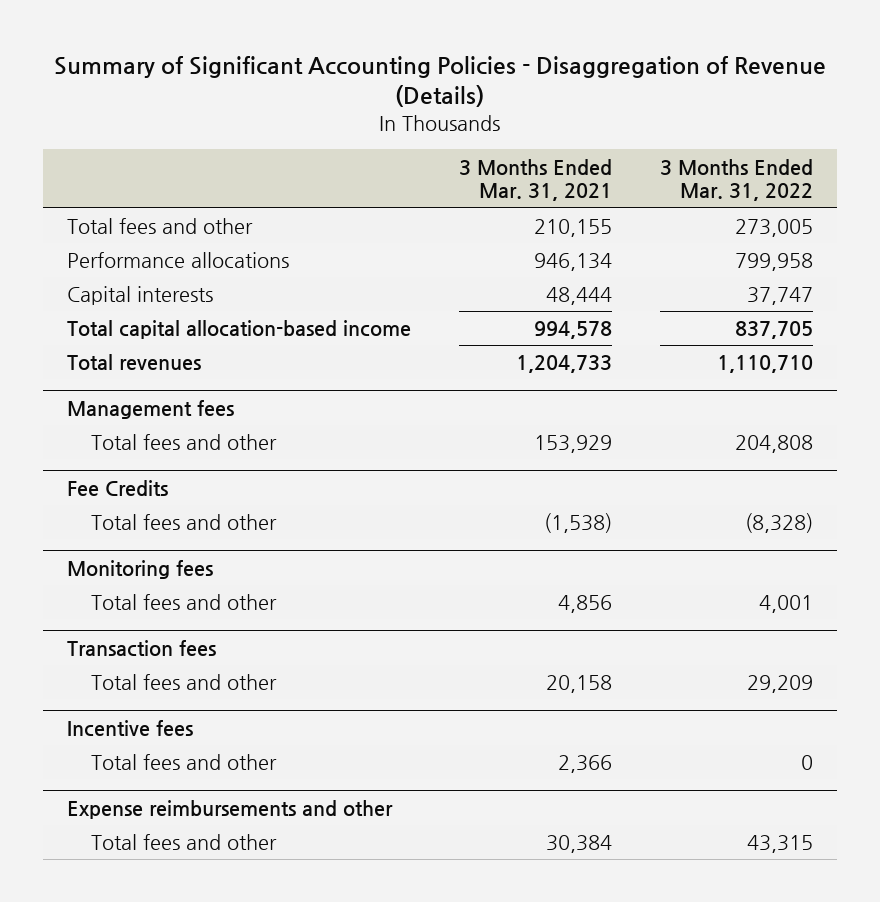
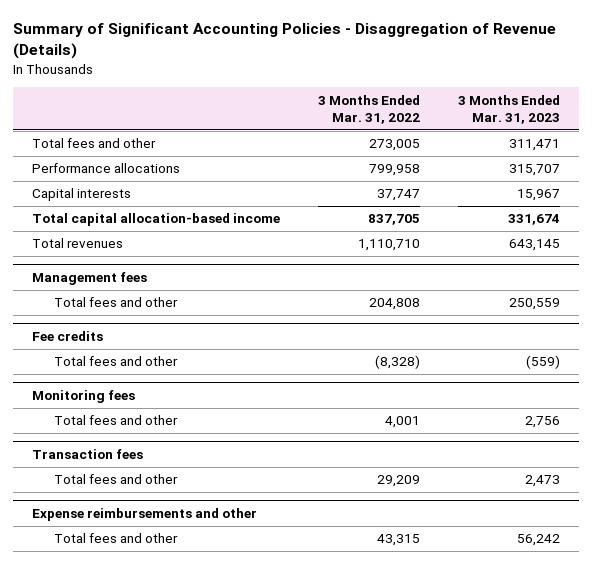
- | 3 Months Ended Mar. 31, 2021 | 3 Months Ended Mar. 31, 2022
+ | 3 Months Ended Mar. 31, 2022 | 3 Months Ended Mar. 31, 2023
- Fee Credits
+ Fee credits
- Incentive fees
- Total fees and other | 2,366 | 0

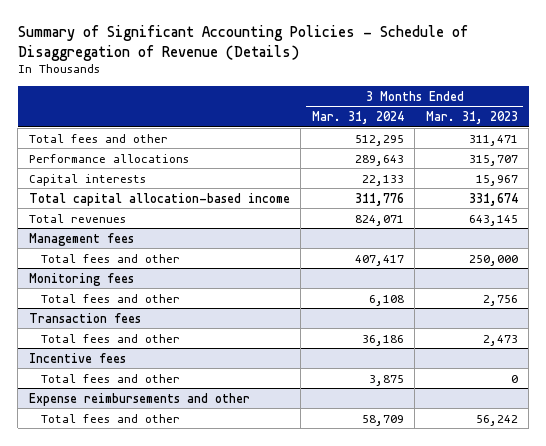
- Summary of Significant Accounting Policies - Disaggregation of Revenue (Details)
+ Summary of Significant Accounting Policies - Schedule of Disaggregation of Revenue (Details)
- | 3 Months Ended Mar. 31, 2022 | 3 Months Ended Mar. 31, 2023
+ | 3 Months Ended Mar. 31, 2024 | 3 Months Ended Mar. 31, 2023
@ Management fees
- Total fees and other | 204,808 | 250,559
- Fee credits
- Total fees and other | (8,328) | (559)
@ Management fees
+ Total fees and other | 407,417 | 250,000
+ Incentive fees
+ Total fees and other | 3,875 | 0

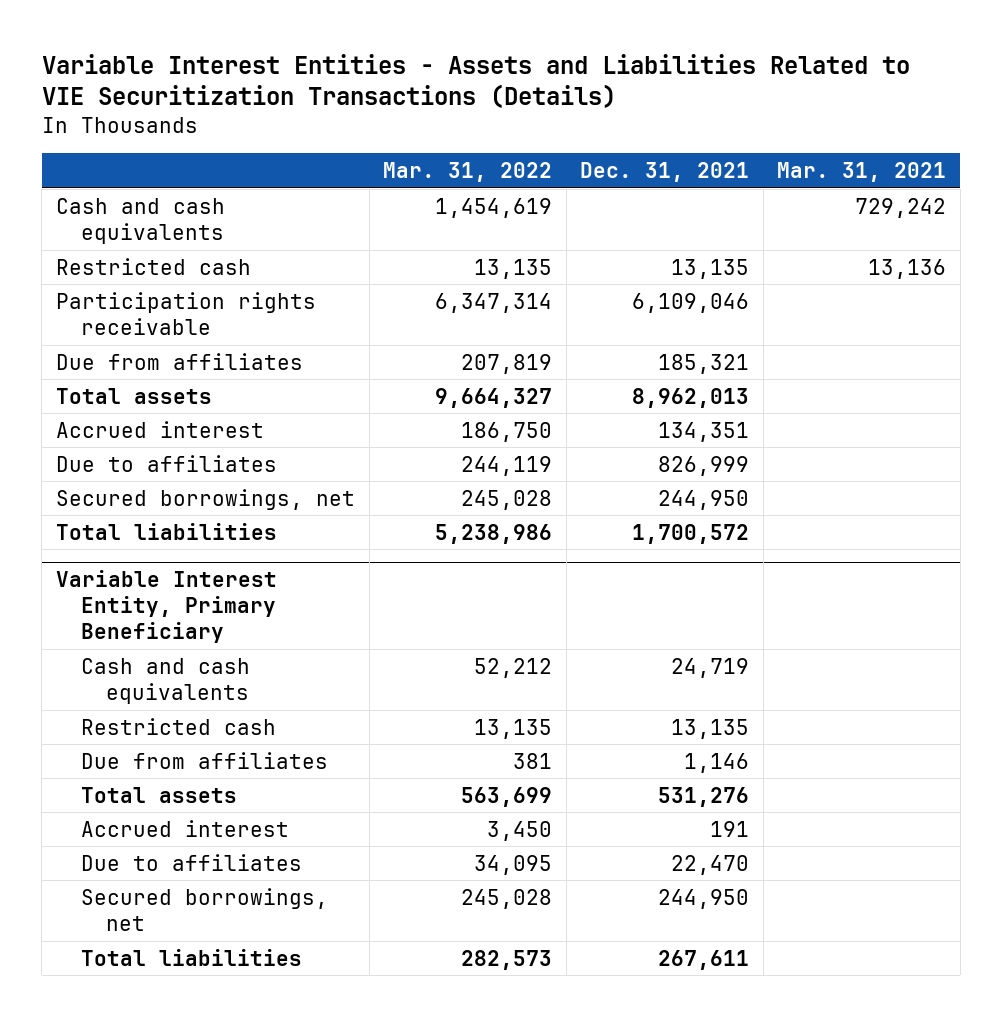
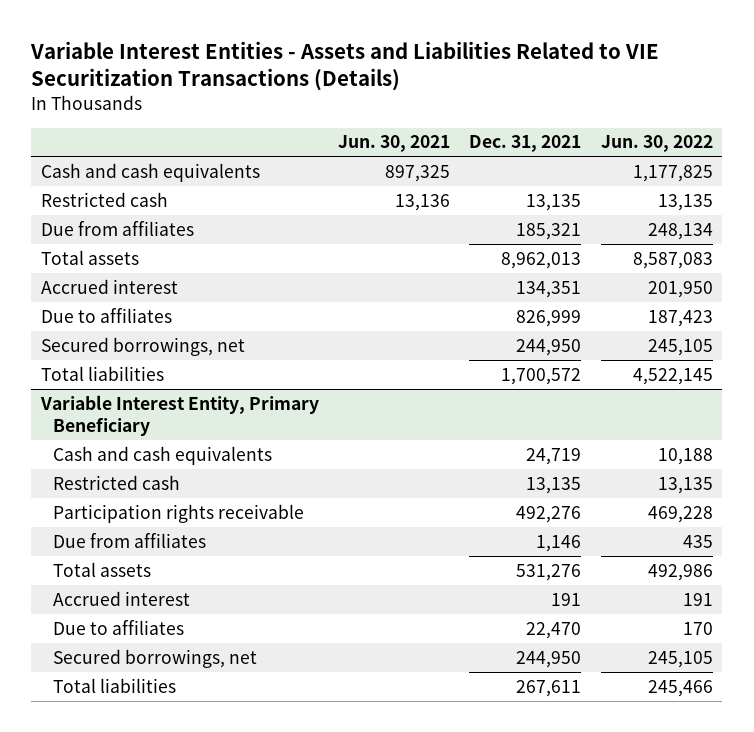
- | Mar. 31, 2022 | Dec. 31, 2021 | Mar. 31, 2021
+ | Jun. 30, 2021 | Dec. 31, 2021 | Jun. 30, 2022
- Participation rights receivable | 6,347,314 | 6,109,046 |
@ Variable Interest Entity, Primary Beneficiary
+ Participation rights receivable | | 492,276 | 469,228

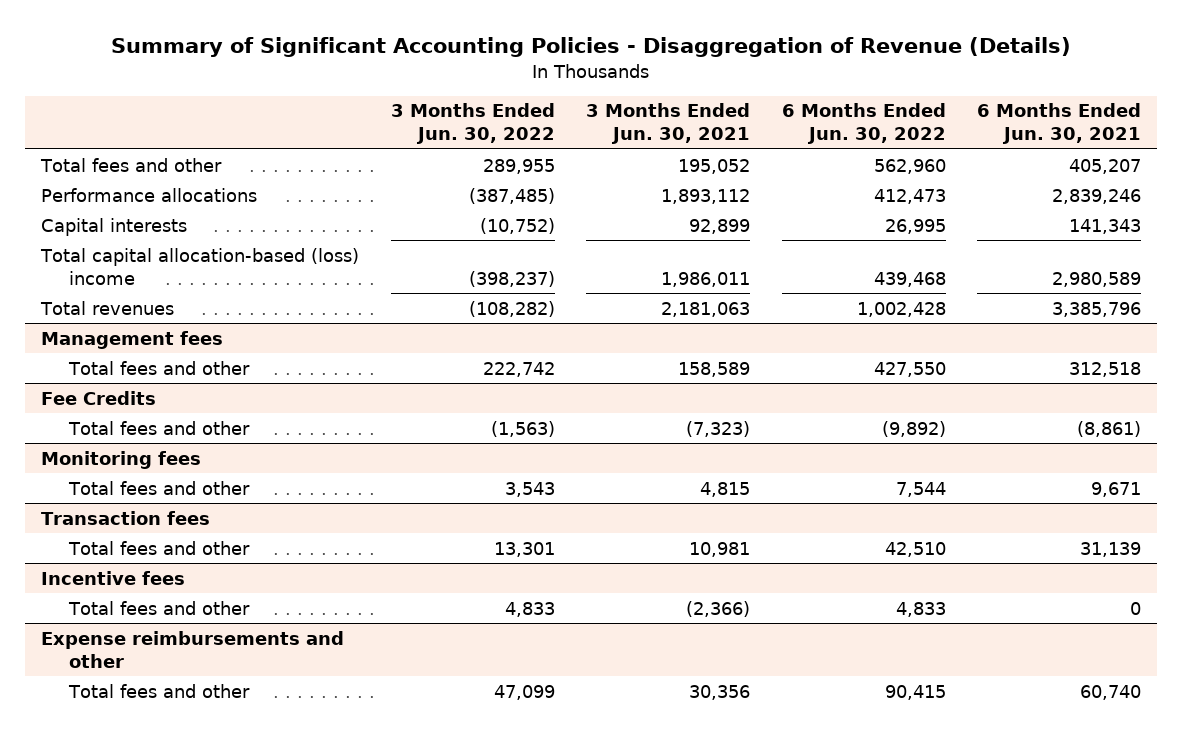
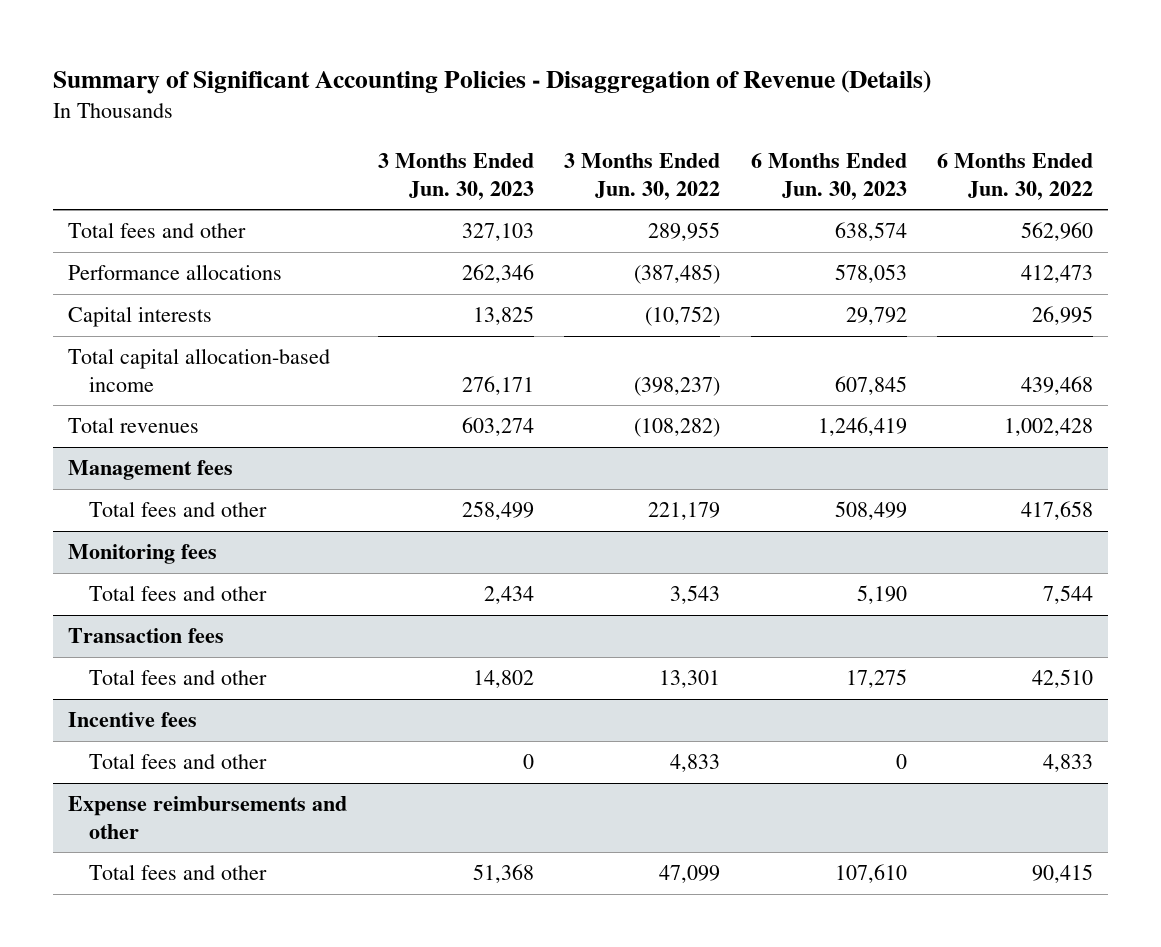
- | 3 Months Ended Jun. 30, 2022 | 3 Months Ended Jun. 30, 2021 | 6 Months Ended Jun. 30, 2022 | 6 Months Ended Jun. 30, 2021
+ | 3 Months Ended Jun. 30, 2023 | 3 Months Ended Jun. 30, 2022 | 6 Months Ended Jun. 30, 2023 | 6 Months Ended Jun. 30, 2022
- Total capital allocation-based (loss) income | (398,237) | 1,986,011 | 439,468 | 2,980,589
+ Total capital allocation-based income | 276,171 | (398,237) | 607,845 | 439,468
@ Management fees
- Total fees and other | 222,742 | 158,589 | 427,550 | 312,518
- Fee Credits
- Total fees and other | (1,563) | (7,323) | (9,892) | (8,861)
@ Management fees
+ Total fees and other | 258,499 | 221,179 | 508,499 | 417,658

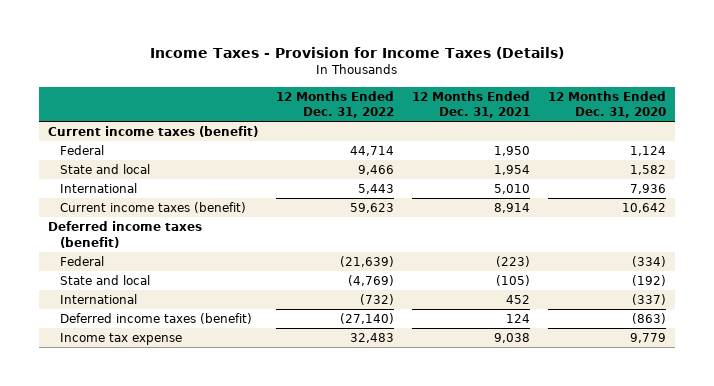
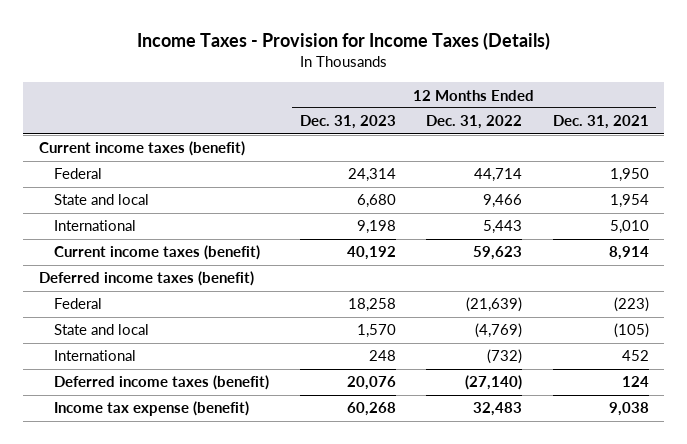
- | 12 Months Ended Dec. 31, 2022 | 12 Months Ended Dec. 31, 2021 | 12 Months Ended Dec. 31, 2020
+ | 12 Months Ended Dec. 31, 2023 | 12 Months Ended Dec. 31, 2022 | 12 Months Ended Dec. 31, 2021
- Income tax expense | 32,483 | 9,038 | 9,779
+ Income tax expense (benefit) | 60,268 | 32,483 | 9,038

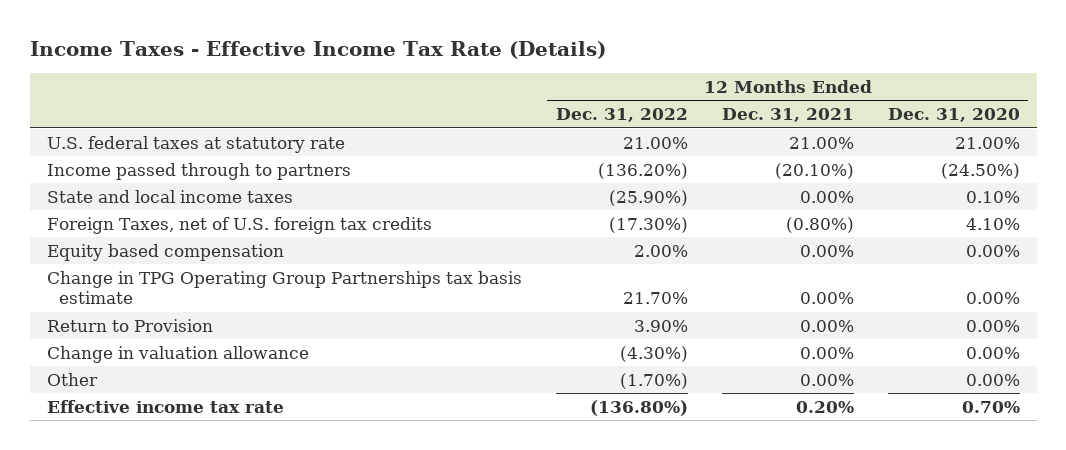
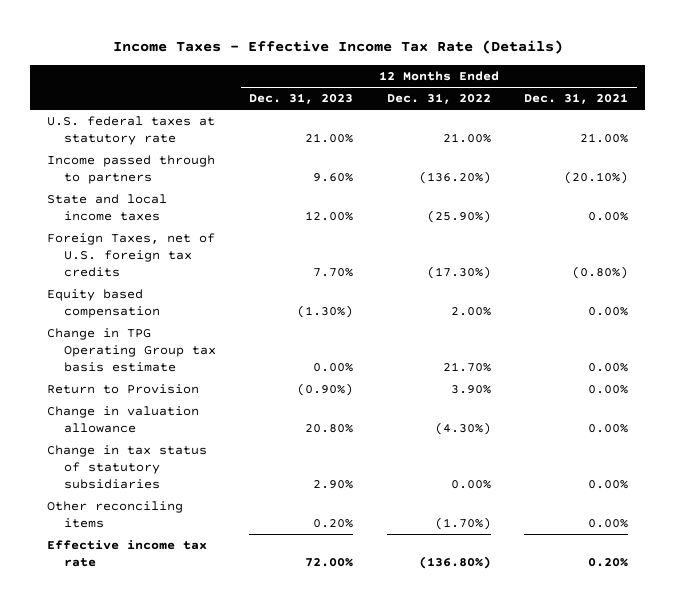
- | 12 Months Ended Dec. 31, 2022 | 12 Months Ended Dec. 31, 2021 | 12 Months Ended Dec. 31, 2020
+ | 12 Months Ended Dec. 31, 2023 | 12 Months Ended Dec. 31, 2022 | 12 Months Ended Dec. 31, 2021
- Change in TPG Operating Group Partnerships tax basis estimate | 21.70% | 0.00% | 0.00%
+ Change in TPG Operating Group tax basis estimate | 0.00% | 21.70% | 0.00%
- Other | (1.70%) | 0.00% | 0.00%
+ Change in tax status of statutory subsidiaries | 2.90% | 0.00% | 0.00%
+ Other reconciling items | 0.20% | (1.70%) | 0.00%

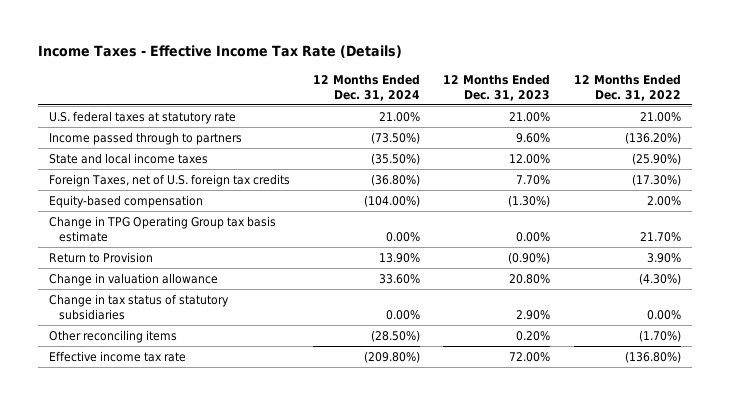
- | 12 Months Ended Dec. 31, 2023 | 12 Months Ended Dec. 31, 2022 | 12 Months Ended Dec. 31, 2021
+ | 12 Months Ended Dec. 31, 2024 | 12 Months Ended Dec. 31, 2023 | 12 Months Ended Dec. 31, 2022
- Equity based compensation | (1.30%) | 2.00% | 0.00%
+ Equity-based compensation | (104.00%) | (1.30%) | 2.00%

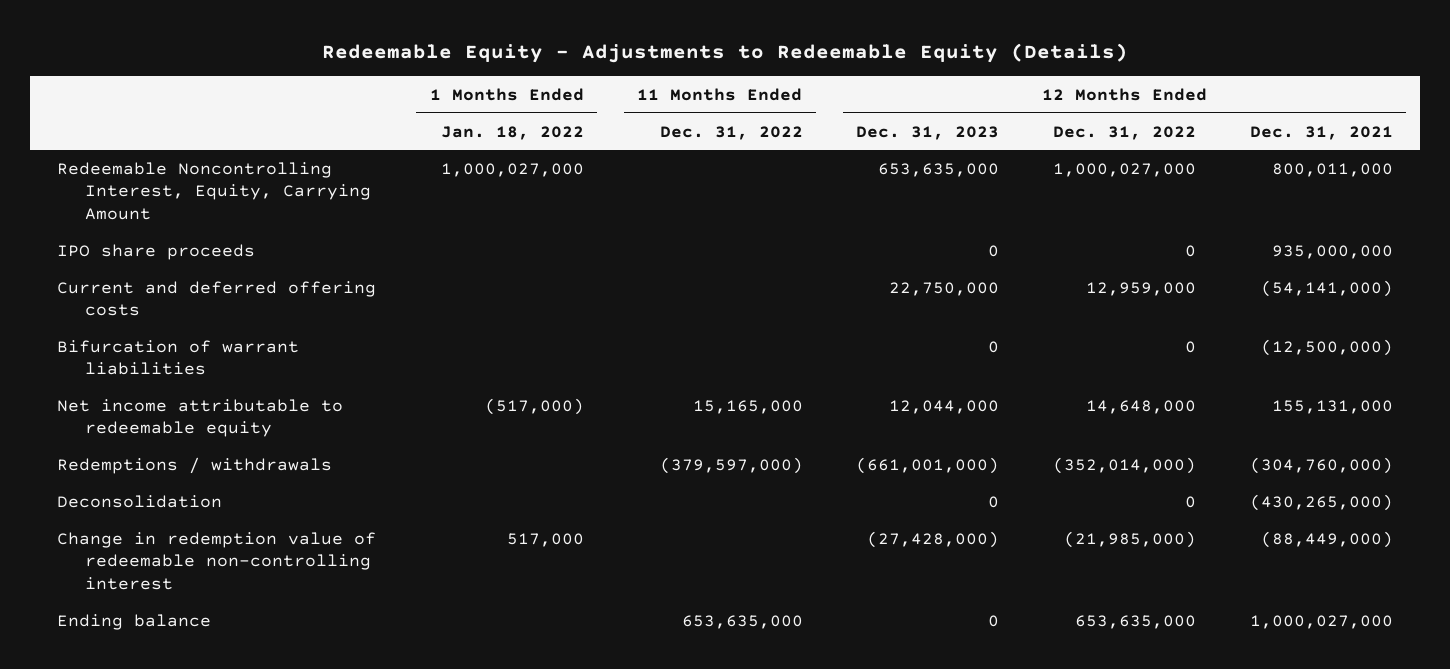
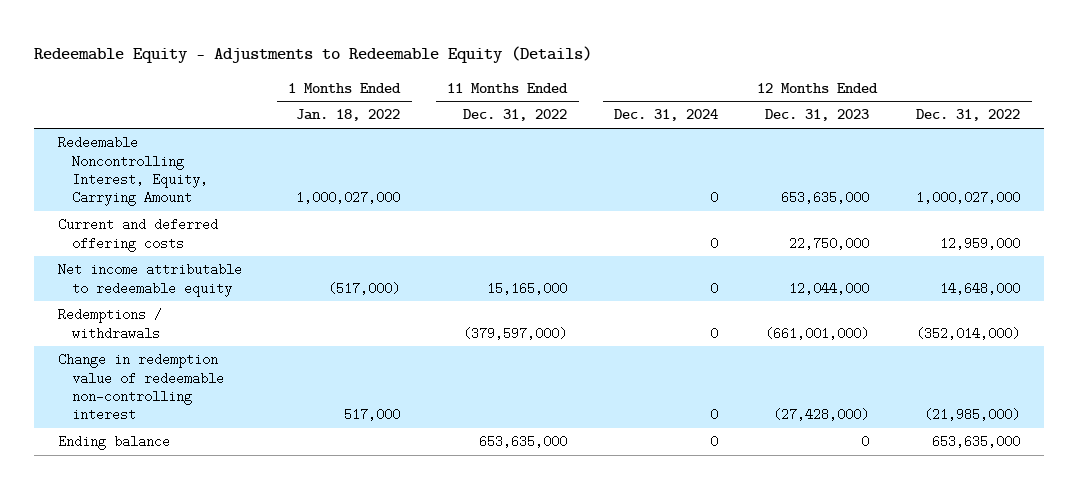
- | 1 Months Ended Jan. 18, 2022 | 11 Months Ended Dec. 31, 2022 | 12 Months Ended Dec. 31, 2023 | 12 Months Ended Dec. 31, 2022 | 12 Months Ended Dec. 31, 2021
+ | 1 Months Ended Jan. 18, 2022 | 11 Months Ended Dec. 31, 2022 | 12 Months Ended Dec. 31, 2024 | 12 Months Ended Dec. 31, 2023 | 12 Months Ended Dec. 31, 2022
- IPO share proceeds | | | 0 | 0 | 935,000,000
- Bifurcation of warrant liabilities | | | 0 | 0 | (12,500,000)
- Deconsolidation | | | 0 | 0 | (430,265,000)

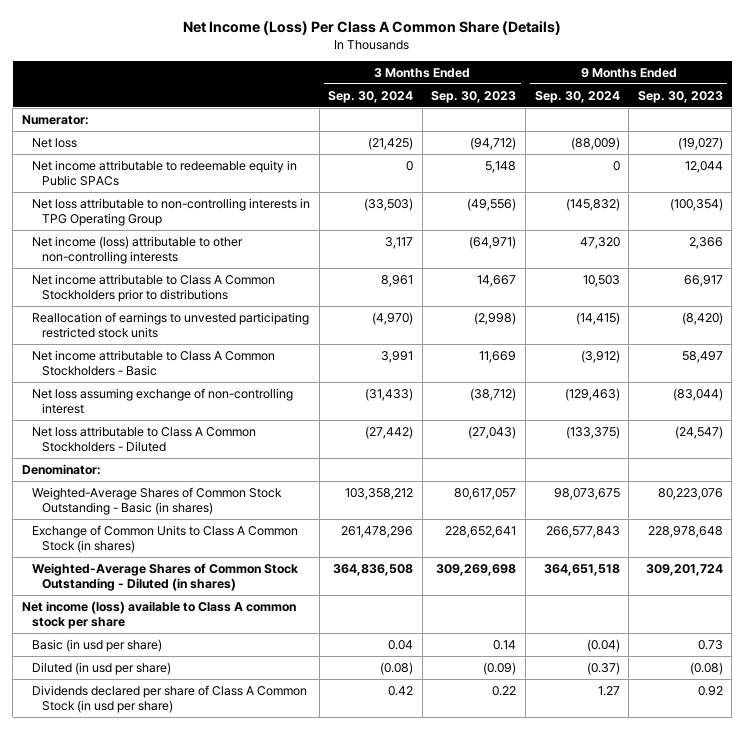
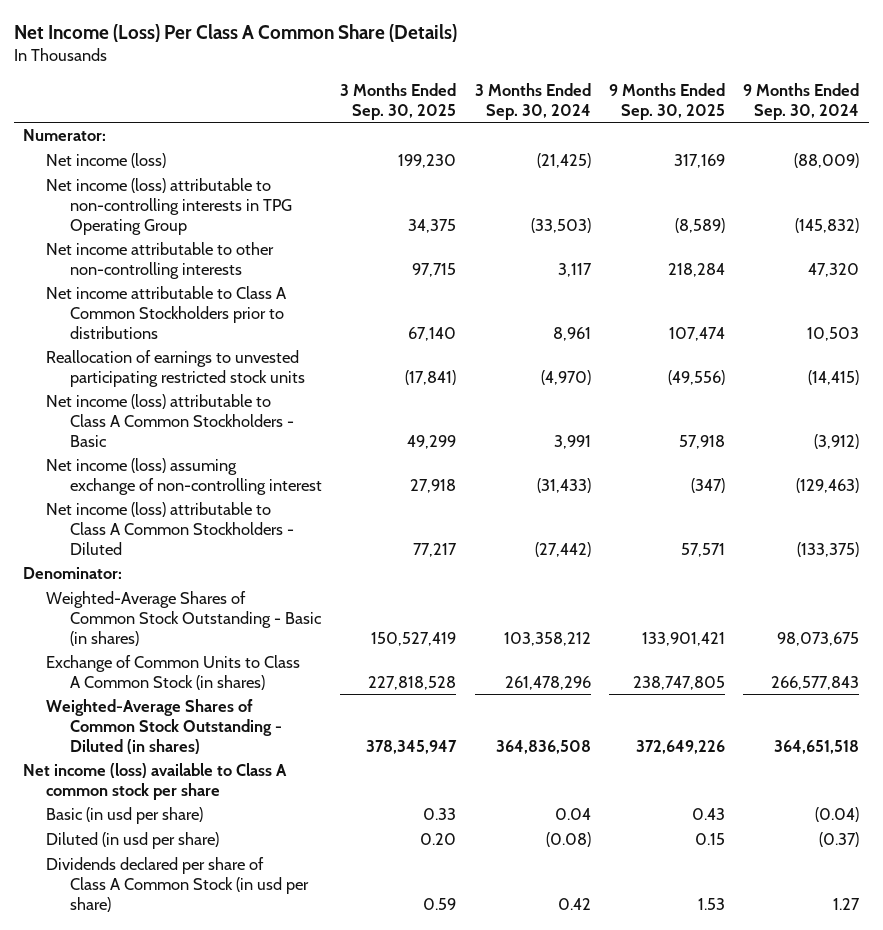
- | 3 Months Ended Sep. 30, 2024 | 3 Months Ended Sep. 30, 2023 | 9 Months Ended Sep. 30, 2024 | 9 Months Ended Sep. 30, 2023
+ | 3 Months Ended Sep. 30, 2025 | 3 Months Ended Sep. 30, 2024 | 9 Months Ended Sep. 30, 2025 | 9 Months Ended Sep. 30, 2024
- Net loss | (21,425) | (94,712) | (88,009) | (19,027)
- Net income attributable to redeemable equity in Public SPACs | 0 | 5,148 | 0 | 12,044
- Net loss attributable to non-controlling interests in TPG Operating Group | (33,503) | (49,556) | (145,832) | (100,354)
- Net income (loss) attributable to other non-controlling interests | 3,117 | (64,971) | 47,320 | 2,366
+ Net income (loss) | 199,230 | (21,425) | 317,169 | (88,009)
+ Net income (loss) attributable to non-controlling interests in TPG Operating Group | 34,375 | (33,503) | (8,589) | (145,832)
+ Net income attributable to other non-controlling interests | 97,715 | 3,117 | 218,284 | 47,320
- Net income attributable to Class A Common Stockholders - Basic | 3,991 | 11,669 | (3,912) | 58,497
- Net loss assuming exchange of non-controlling interest | (31,433) | (38,712) | (129,463) | (83,044)
- Net loss attributable to Class A Common Stockholders - Diluted | (27,442) | (27,043) | (133,375) | (24,547)
+ Net income (loss) attributable to Class A Common Stockholders - Basic | 49,299 | 3,991 | 57,918 | (3,912)
+ Net income (loss) assuming exchange of non-controlling interest | 27,918 | (31,433) | (347) | (129,463)
+ Net income (loss) attributable to Class A Common Stockholders - Diluted | 77,217 | (27,442) | 57,571 | (133,375)

